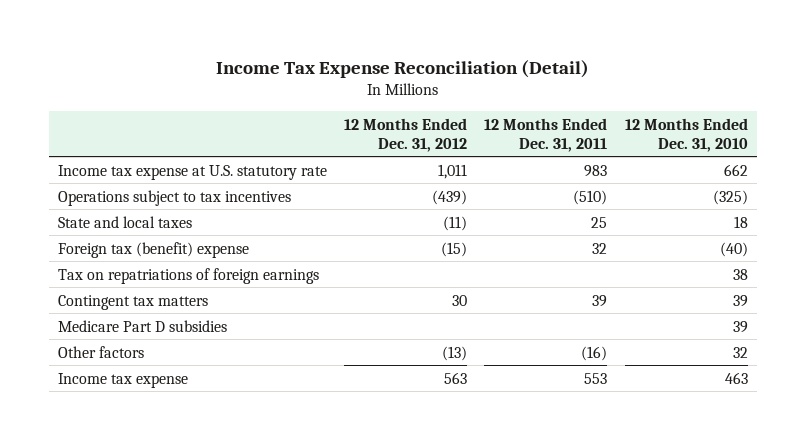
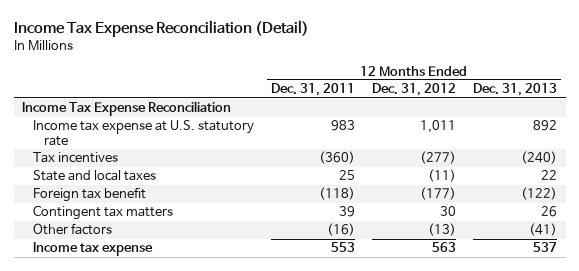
- | 12 Months Ended Dec. 31, 2012 | 12 Months Ended Dec. 31, 2011 | 12 Months Ended Dec. 31, 2010
+ | 12 Months Ended Dec. 31, 2011 | 12 Months Ended Dec. 31, 2012 | 12 Months Ended Dec. 31, 2013
+ Income Tax Expense Reconciliation
- Operations subject to tax incentives | (439) | (510) | (325)
+ Tax incentives | (360) | (277) | (240)
- Foreign tax (benefit) expense | (15) | 32 | (40)
- Tax on repatriations of foreign earnings | | | 38
+ Foreign tax benefit | (118) | (177) | (122)
- Medicare Part D subsidies | | | 39

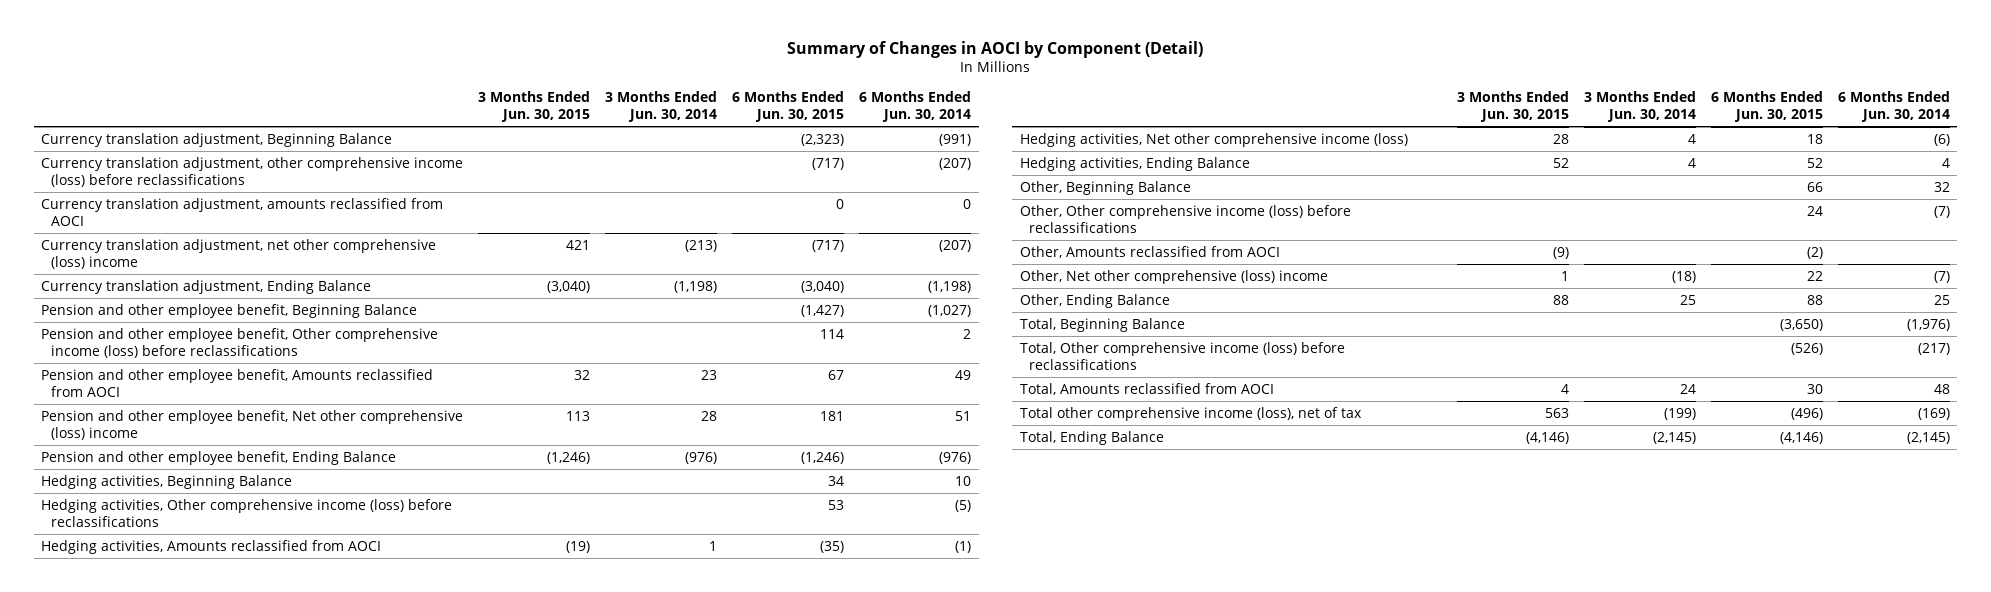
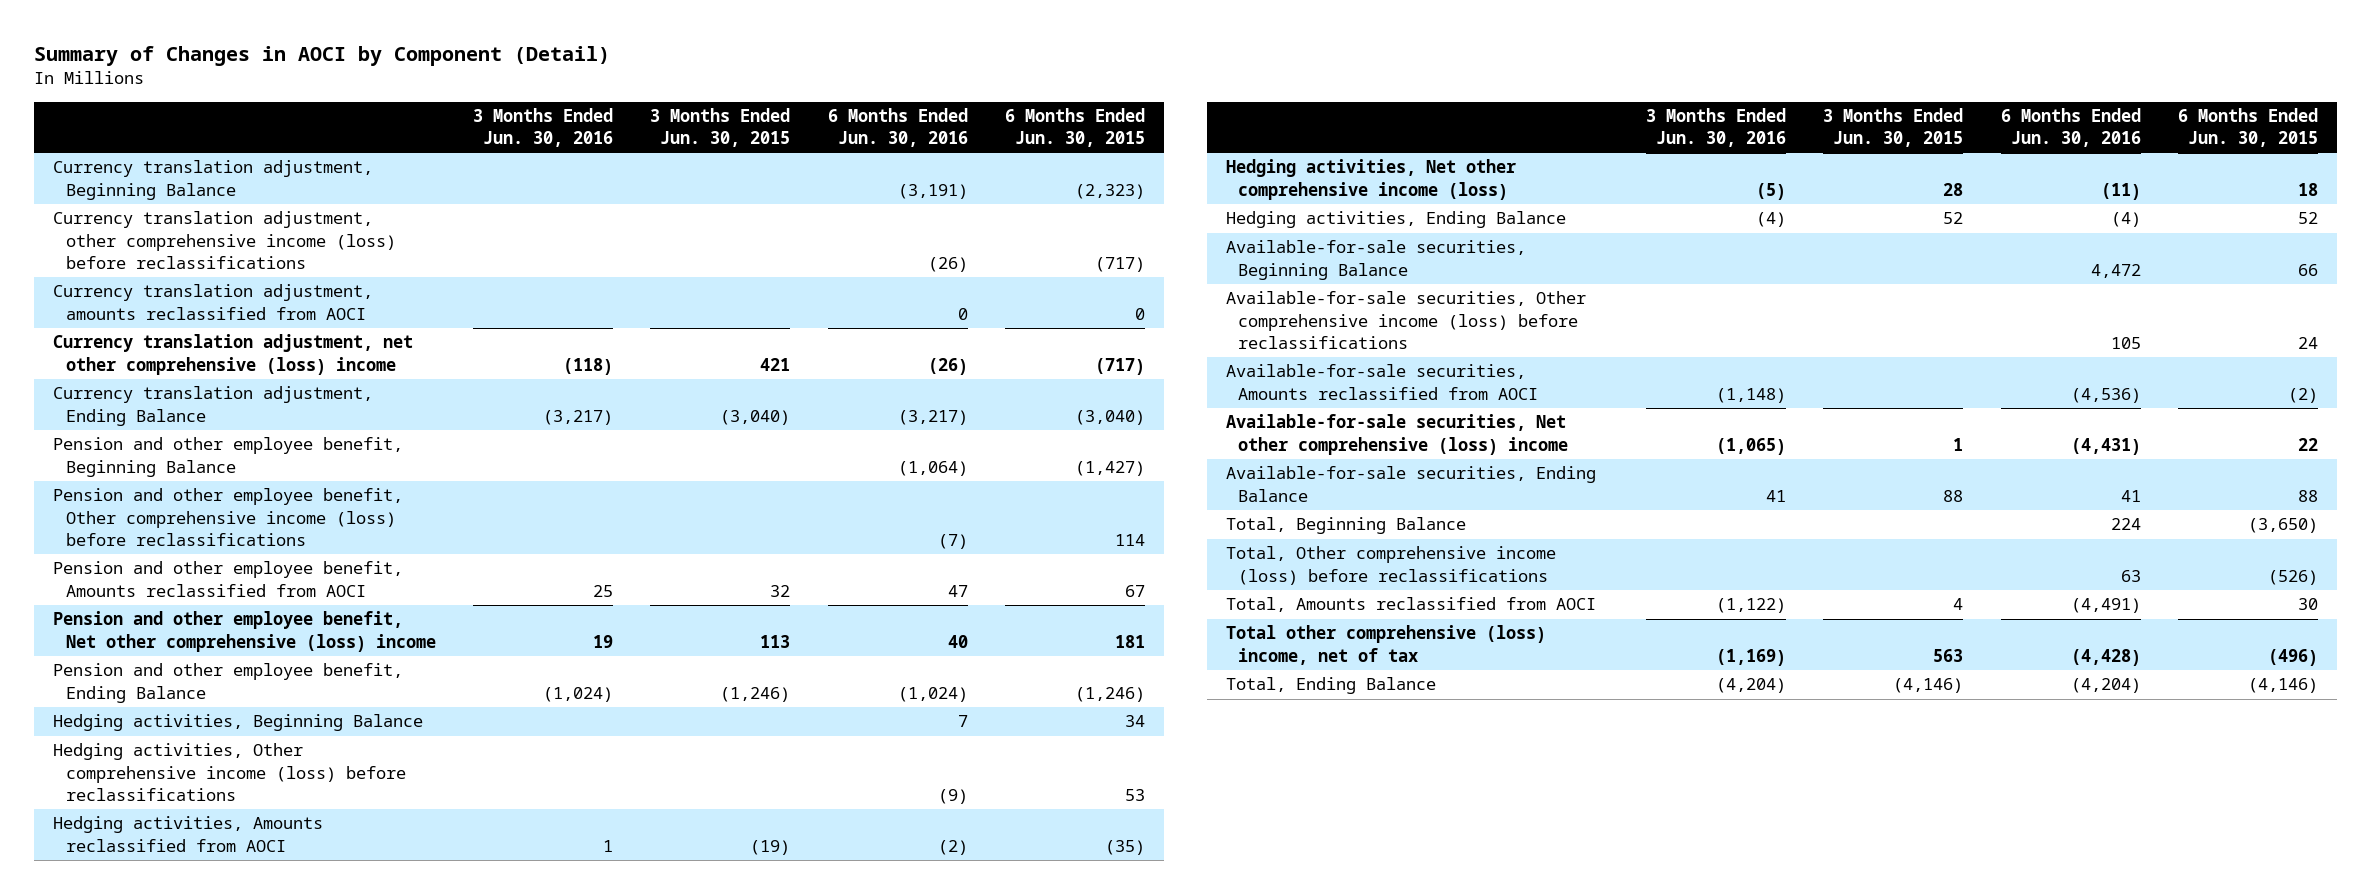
- | 3 Months Ended Jun. 30, 2015 | 3 Months Ended Jun. 30, 2014 | 6 Months Ended Jun. 30, 2015 | 6 Months Ended Jun. 30, 2014
+ | 3 Months Ended Jun. 30, 2016 | 3 Months Ended Jun. 30, 2015 | 6 Months Ended Jun. 30, 2016 | 6 Months Ended Jun. 30, 2015
- Other, Beginning Balance | | | 66 | 32
- Other, Other comprehensive income (loss) before reclassifications | | | 24 | (7)
- Other, Amounts reclassified from AOCI | (9) | | (2) |
- Other, Net other comprehensive (loss) income | 1 | (18) | 22 | (7)
- Other, Ending Balance | 88 | 25 | 88 | 25
+ Available-for-sale securities, Beginning Balance | | | 4,472 | 66
+ Available-for-sale securities, Other comprehensive income (loss) before reclassifications | | | 105 | 24
+ Available-for-sale securities, Amounts reclassified from AOCI | (1,148) | | (4,536) | (2)
+ Available-for-sale securities, Net other comprehensive (loss) income | (1,065) | 1 | (4,431) | 22
+ Available-for-sale securities, Ending Balance | 41 | 88 | 41 | 88
- Total other comprehensive income (loss), net of tax | 563 | (199) | (496) | (169)
+ Total other comprehensive (loss) income, net of tax | (1,169) | 563 | (4,428) | (496)

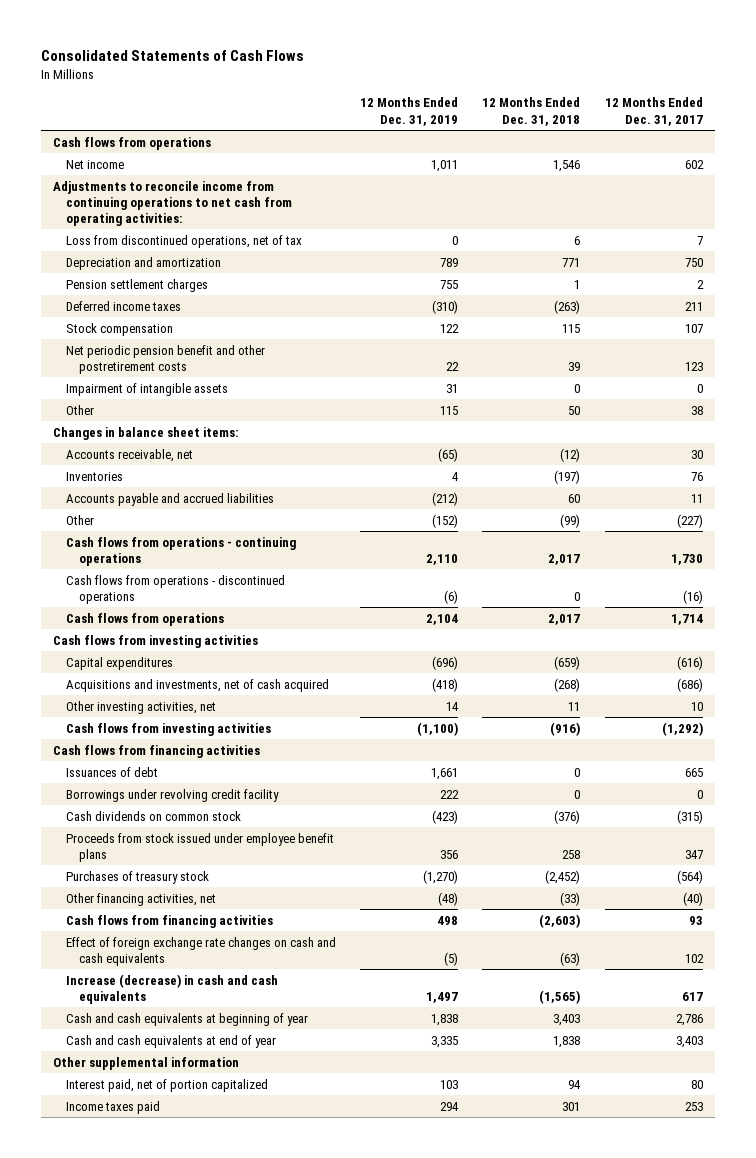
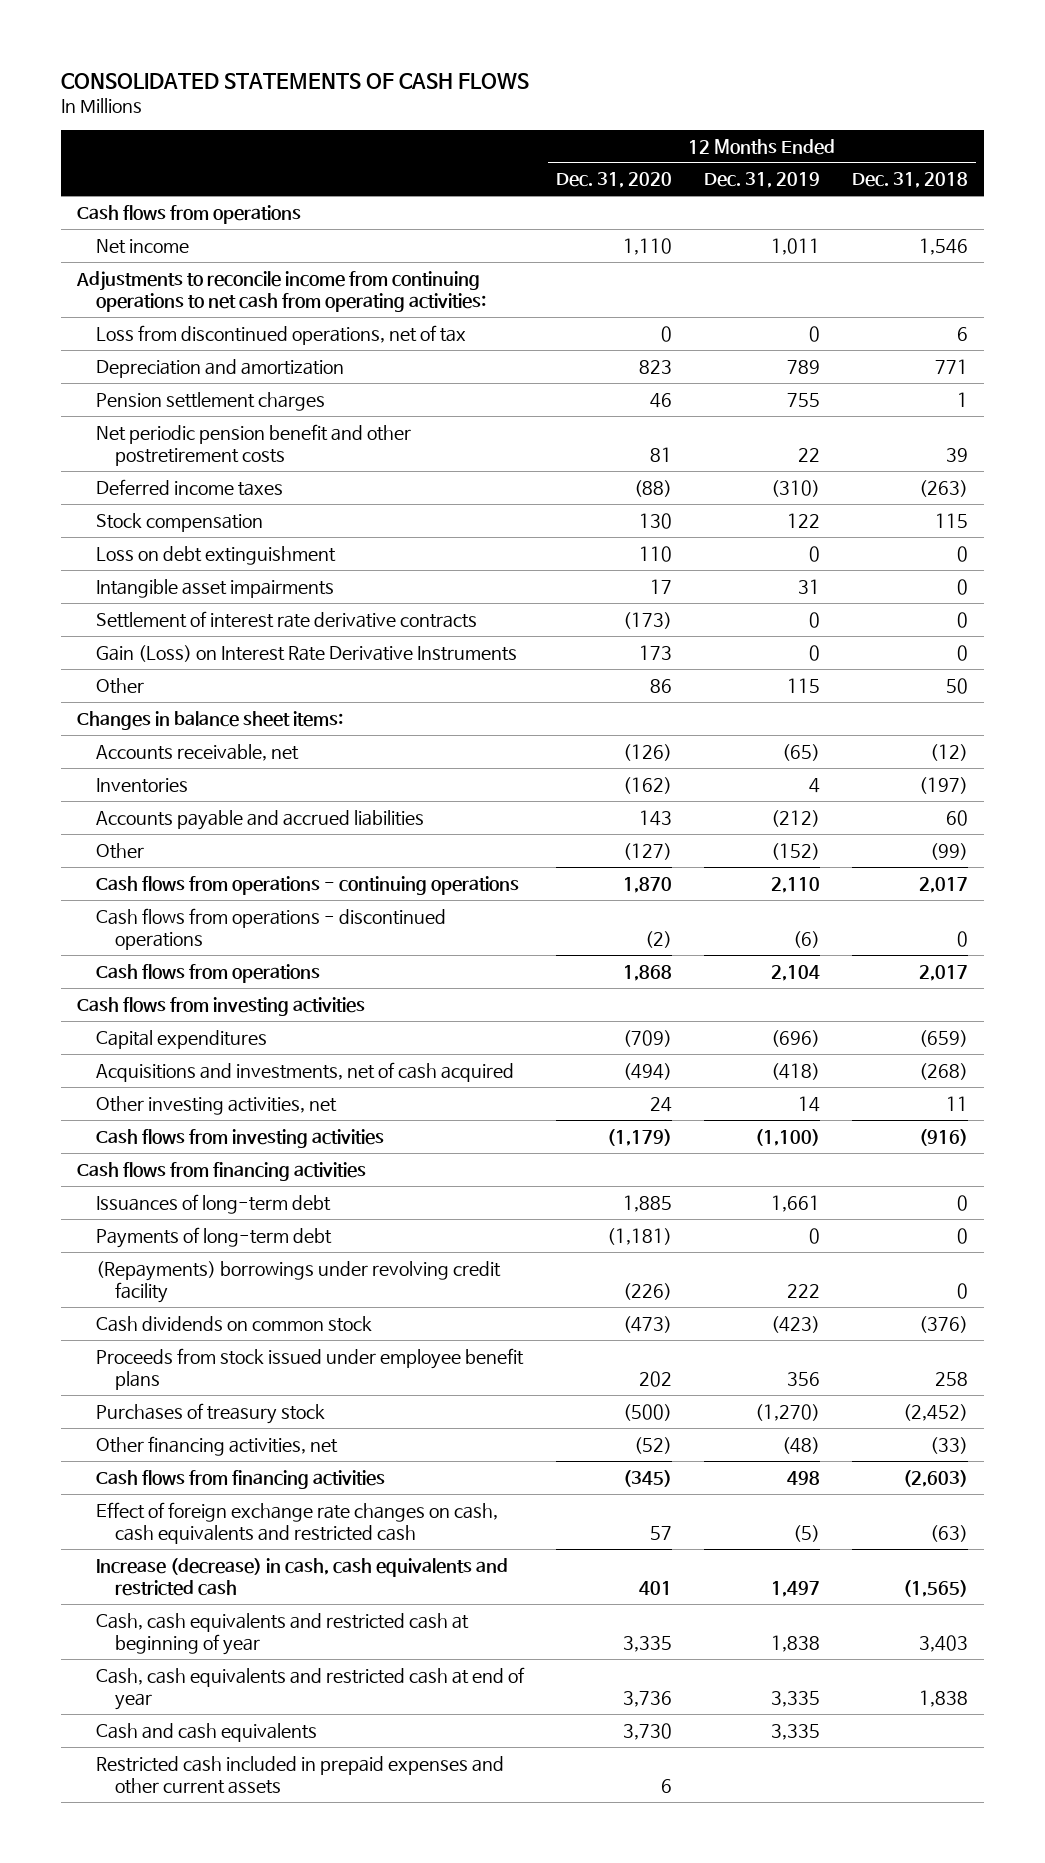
- Consolidated Statements of Cash Flows
+ CONSOLIDATED STATEMENTS OF CASH FLOWS
- | 12 Months Ended Dec. 31, 2019 | 12 Months Ended Dec. 31, 2018 | 12 Months Ended Dec. 31, 2017
+ | 12 Months Ended Dec. 31, 2020 | 12 Months Ended Dec. 31, 2019 | 12 Months Ended Dec. 31, 2018
moved up: Net periodic pension benefit and other postretirement costs | 81 | 22 | 39
- Impairment of intangible assets | 31 | 0 | 0
+ Loss on debt extinguishment | 110 | 0 | 0
+ Intangible asset impairments | 17 | 31 | 0
+ Settlement of interest rate derivative contracts | (173) | 0 | 0
+ Gain (Loss) on Interest Rate Derivative Instruments | 173 | 0 | 0
- Issuances of debt | 1,661 | 0 | 665
- Borrowings under revolving credit facility | 222 | 0 | 0
+ Issuances of long-term debt | 1,885 | 1,661 | 0
+ Payments of long-term debt | (1,181) | 0 | 0
+ (Repayments) borrowings under revolving credit facility | (226) | 222 | 0
- Effect of foreign exchange rate changes on cash and cash equivalents | (5) | (63) | 102
- Increase (decrease) in cash and cash equivalents | 1,497 | (1,565) | 617
- Cash and cash equivalents at beginning of year | 1,838 | 3,403 | 2,786
- Cash and cash equivalents at end of year | 3,335 | 1,838 | 3,403
- Other supplemental information
- Interest paid, net of portion capitalized | 103 | 94 | 80
- Income taxes paid | 294 | 301 | 253
+ Effect of foreign exchange rate changes on cash, cash equivalents and restricted cash | 57 | (5) | (63)
+ Increase (decrease) in cash, cash equivalents and restricted cash | 401 | 1,497 | (1,565)
+ Cash, cash equivalents and restricted cash at beginning of year | 3,335 | 1,838 | 3,403
+ Cash, cash equivalents and restricted cash at end of year | 3,736 | 3,335 | 1,838
+ Cash and cash equivalents | 3,730 | 3,335 |
+ Restricted cash included in prepaid expenses and other current assets | 6 | |

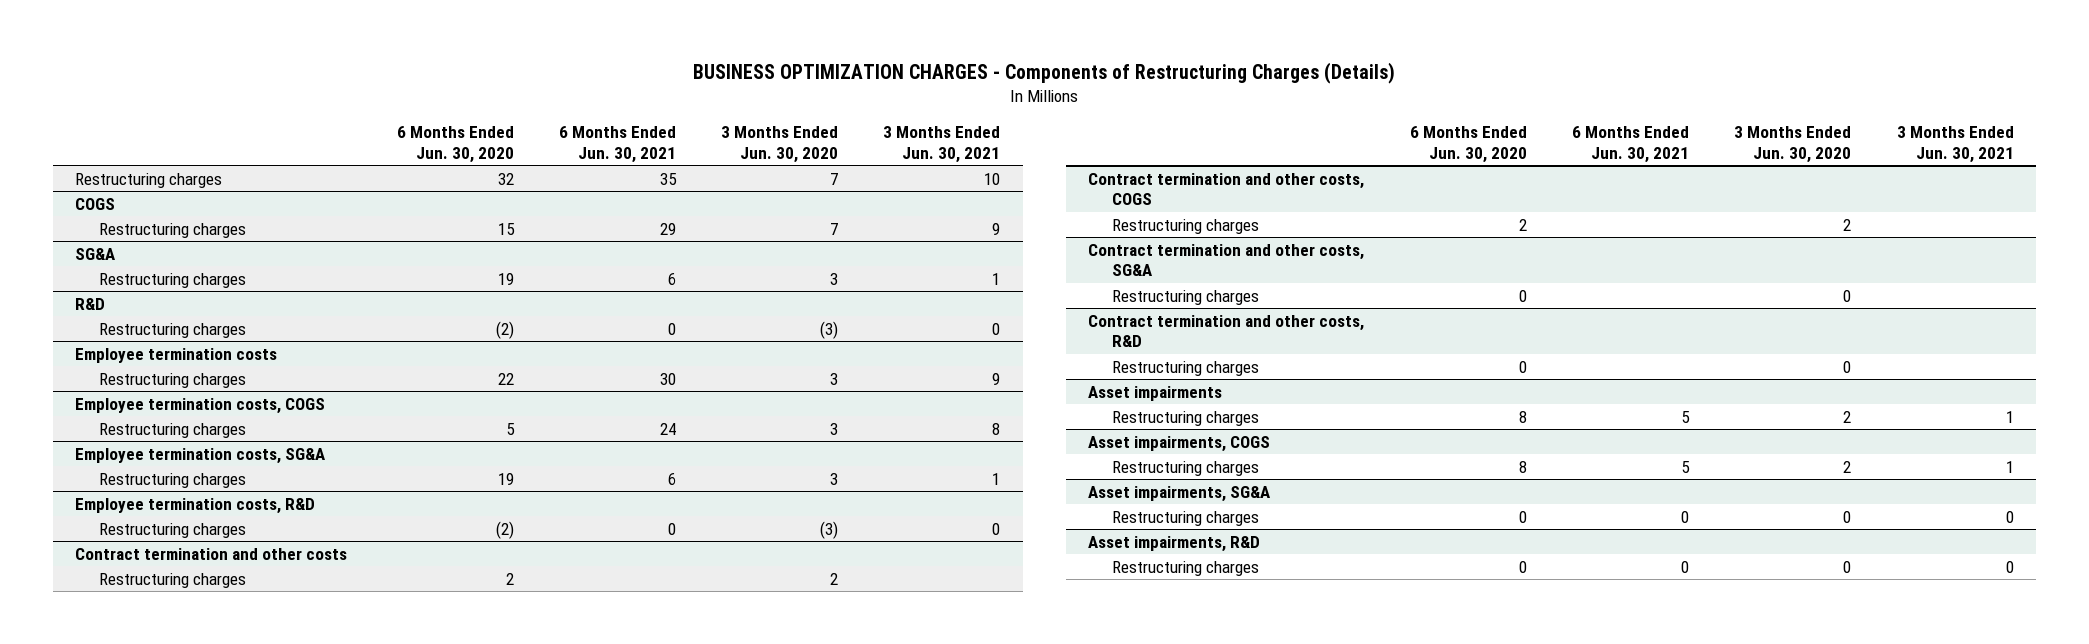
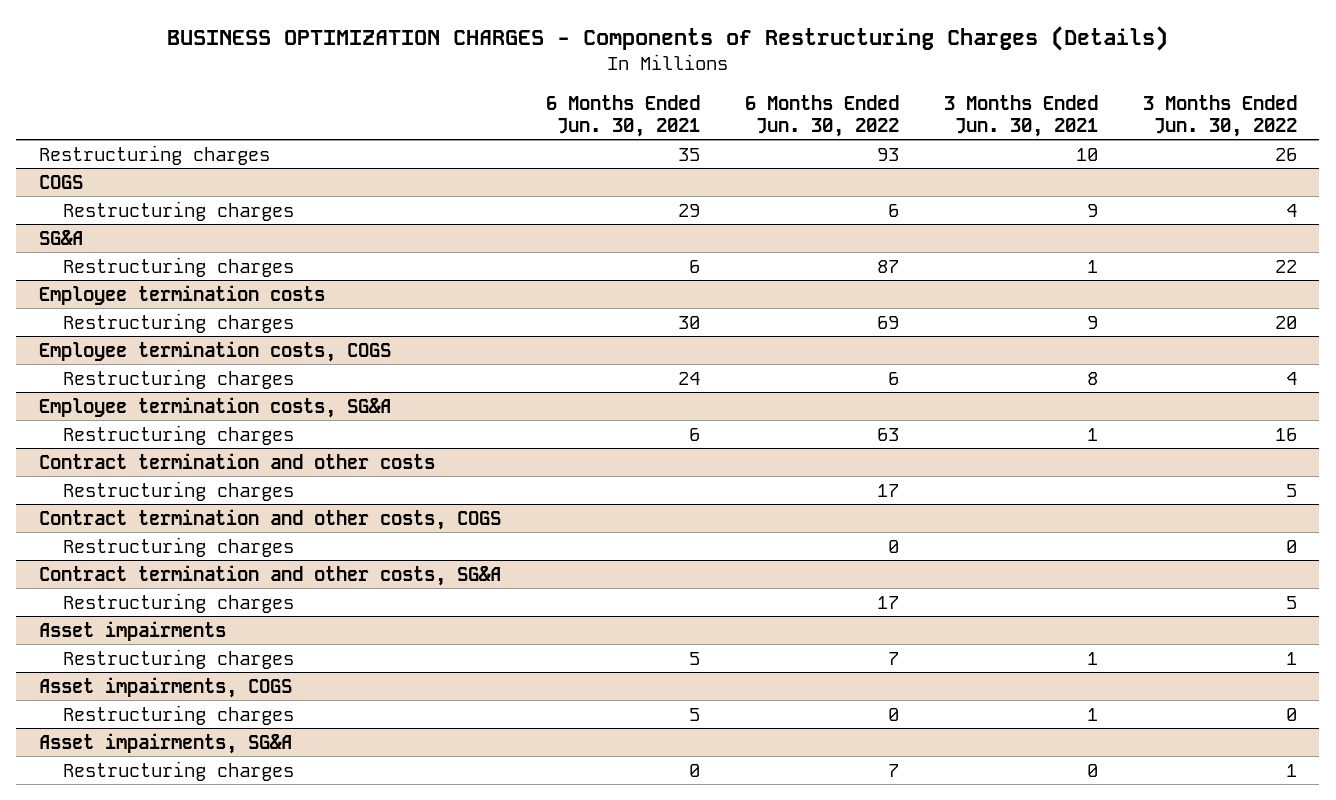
- | 6 Months Ended Jun. 30, 2020 | 6 Months Ended Jun. 30, 2021 | 3 Months Ended Jun. 30, 2020 | 3 Months Ended Jun. 30, 2021
+ | 6 Months Ended Jun. 30, 2021 | 6 Months Ended Jun. 30, 2022 | 3 Months Ended Jun. 30, 2021 | 3 Months Ended Jun. 30, 2022
- R&D
- Restructuring charges | (2) | 0 | (3) | 0
- Employee termination costs, R&D
- Restructuring charges | (2) | 0 | (3) | 0
- Contract termination and other costs, R&D
- Restructuring charges | 0 | | 0 |
- Asset impairments, R&D
- Restructuring charges | 0 | 0 | 0 | 0

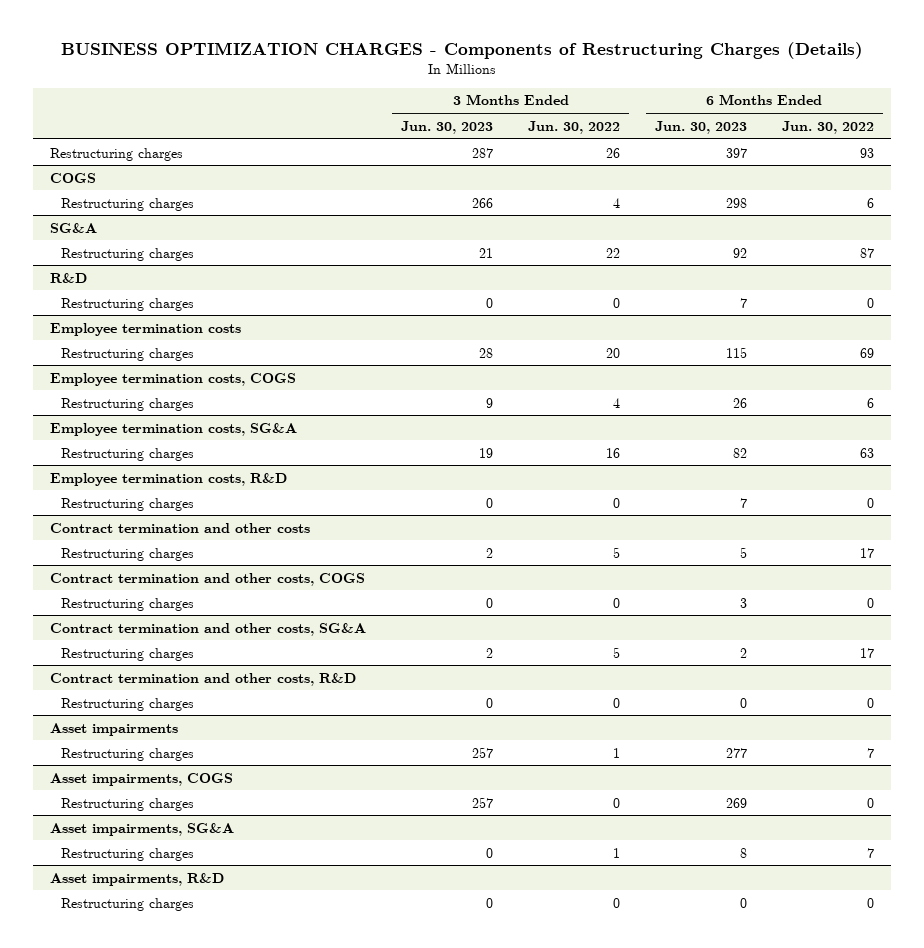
- | 6 Months Ended Jun. 30, 2021 | 6 Months Ended Jun. 30, 2022 | 3 Months Ended Jun. 30, 2021 | 3 Months Ended Jun. 30, 2022
+ | 3 Months Ended Jun. 30, 2023 | 3 Months Ended Jun. 30, 2022 | 6 Months Ended Jun. 30, 2023 | 6 Months Ended Jun. 30, 2022
+ R&D
+ Restructuring charges | 0 | 0 | 7 | 0
+ Employee termination costs, R&D
+ Restructuring charges | 0 | 0 | 7 | 0
+ Contract termination and other costs, R&D
+ Restructuring charges | 0 | 0 | 0 | 0
+ Asset impairments, R&D
+ Restructuring charges | 0 | 0 | 0 | 0

